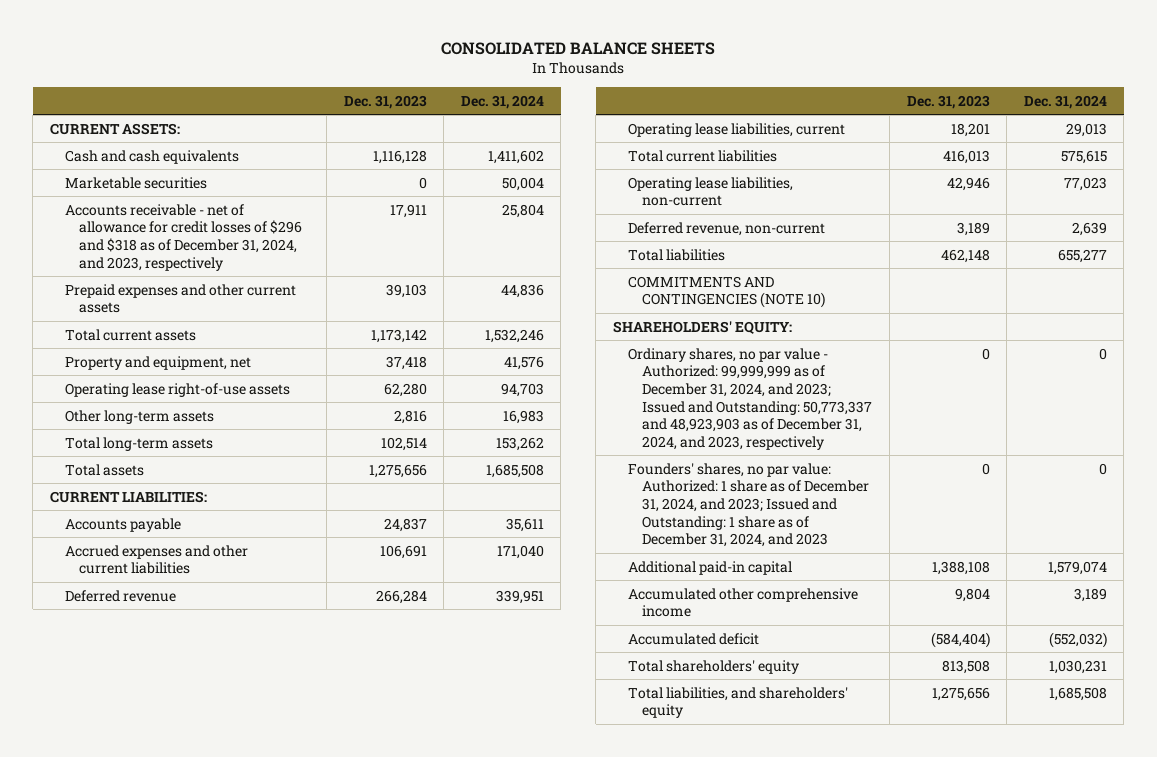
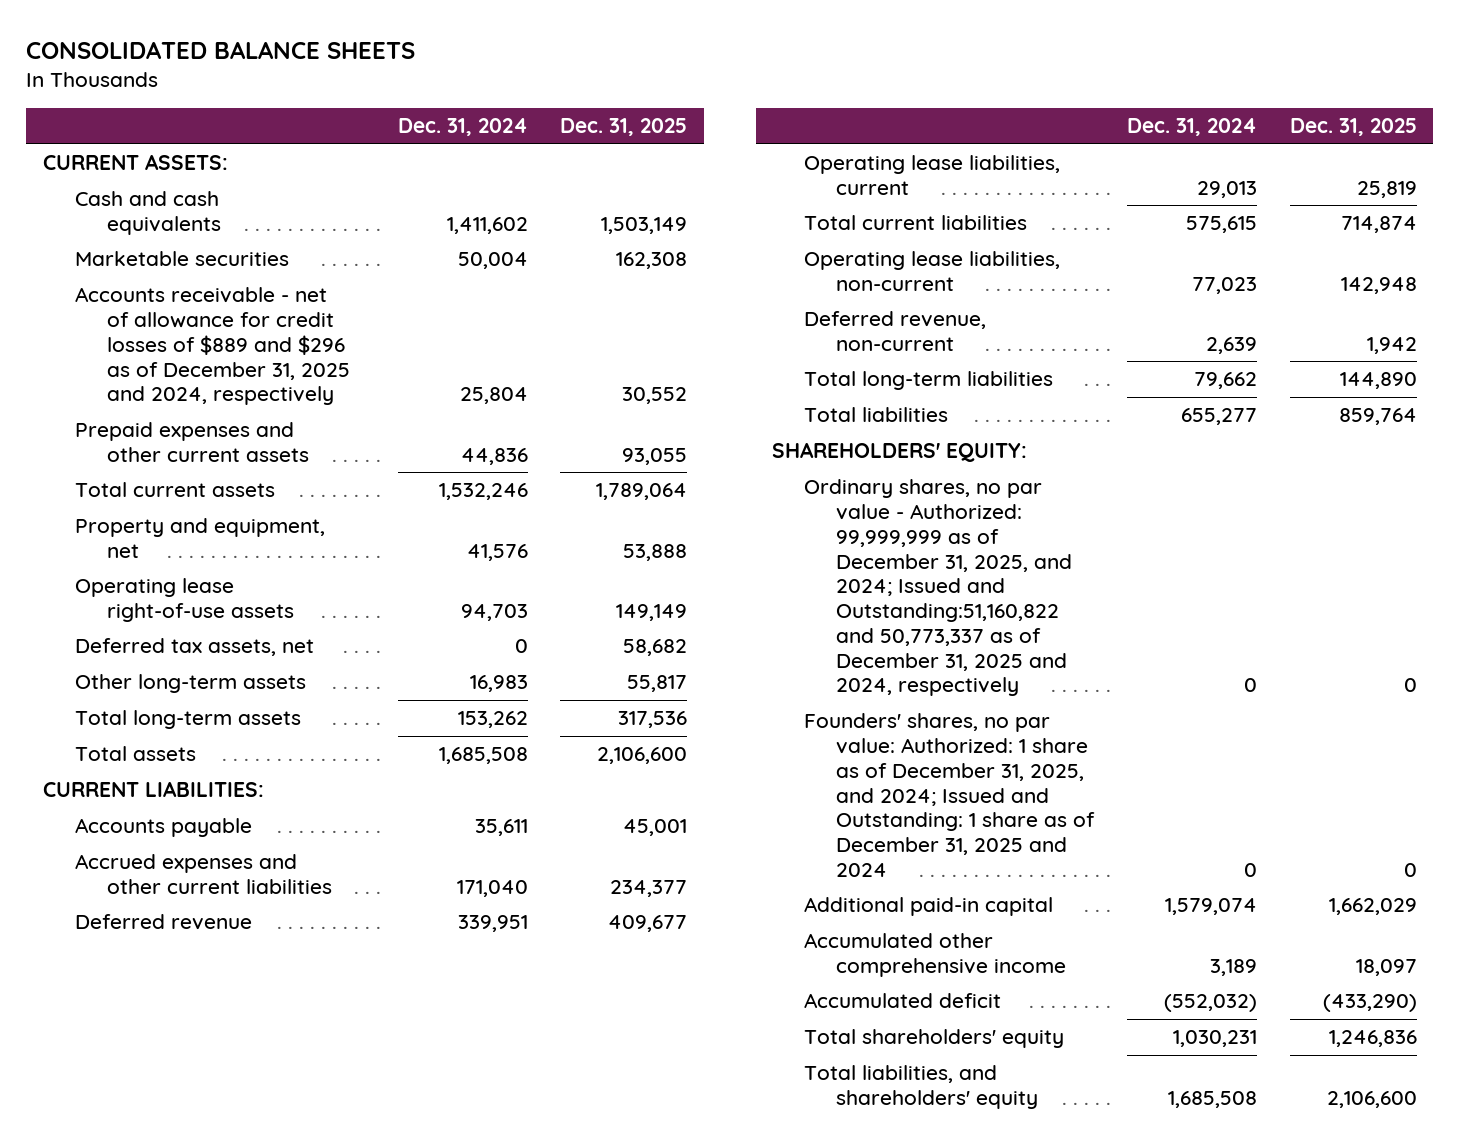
- | Dec. 31, 2023 | Dec. 31, 2024
+ | Dec. 31, 2024 | Dec. 31, 2025
- Accounts receivable - net of allowance for credit losses of $296 and $318 as of December 31, 2024, and 2023, respectively | 17,911 | 25,804
+ Accounts receivable - net of allowance for credit losses of $889 and $296 as of December 31, 2025 and 2024, respectively | 25,804 | 30,552
+ Deferred tax assets, net | 0 | 58,682
+ Total long-term liabilities | 79,662 | 144,890
- COMMITMENTS AND CONTINGENCIES (NOTE 10)
- Ordinary shares, no par value - Authorized: 99,999,999 as of December 31, 2024, and 2023; Issued and Outstanding: 50,773,337 and 48,923,903 as of December 31, 2024, and 2023, respectively | 0 | 0
- Founders' shares, no par value: Authorized: 1 share as of December 31, 2024, and 2023; Issued and Outstanding: 1 share as of December 31, 2024, and 2023 | 0 | 0
+ Ordinary shares, no par value - Authorized: 99,999,999 as of December 31, 2025, and 2024; Issued and Outstanding:51,160,822 and 50,773,337 as of December 31, 2025 and 2024, respectively | 0 | 0
+ Founders' shares, no par value: Authorized: 1 share as of December 31, 2025, and 2024; Issued and Outstanding: 1 share as of December 31, 2025 and 2024 | 0 | 0

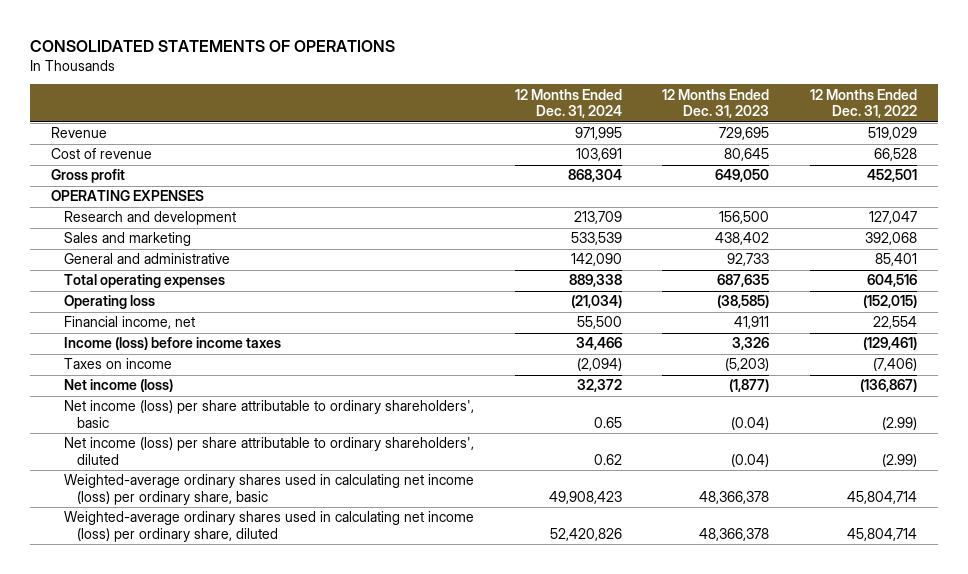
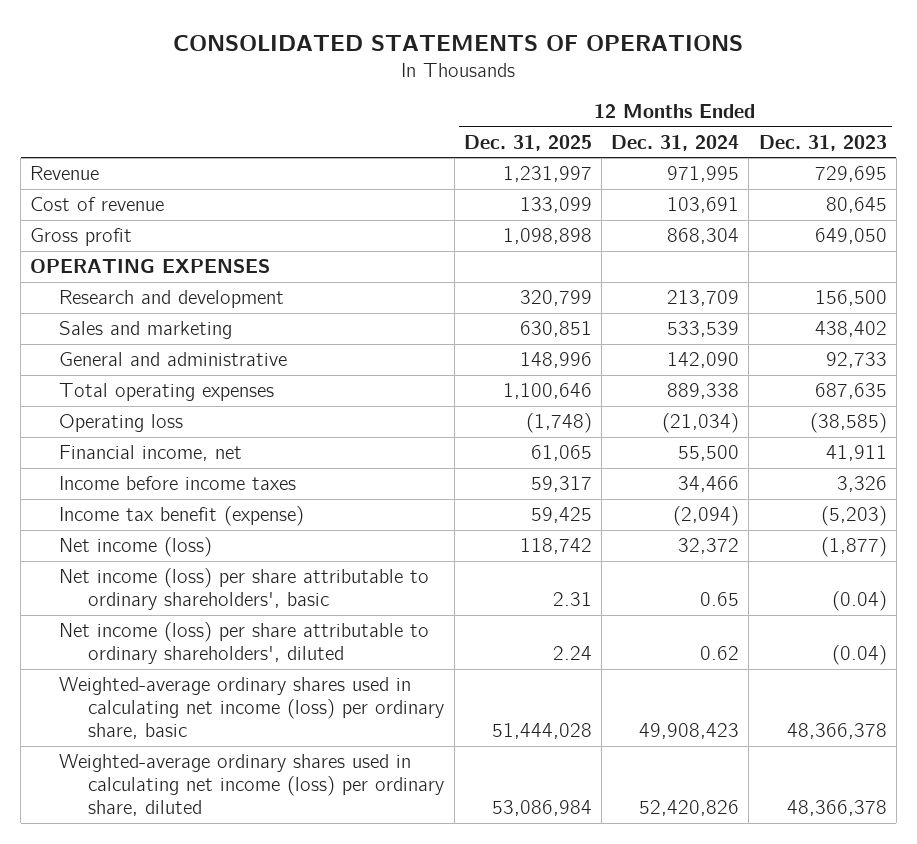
- | 12 Months Ended Dec. 31, 2024 | 12 Months Ended Dec. 31, 2023 | 12 Months Ended Dec. 31, 2022
+ | 12 Months Ended Dec. 31, 2025 | 12 Months Ended Dec. 31, 2024 | 12 Months Ended Dec. 31, 2023
- Income (loss) before income taxes | 34,466 | 3,326 | (129,461)
- Taxes on income | (2,094) | (5,203) | (7,406)
+ Income before income taxes | 59,317 | 34,466 | 3,326
+ Income tax benefit (expense) | 59,425 | (2,094) | (5,203)

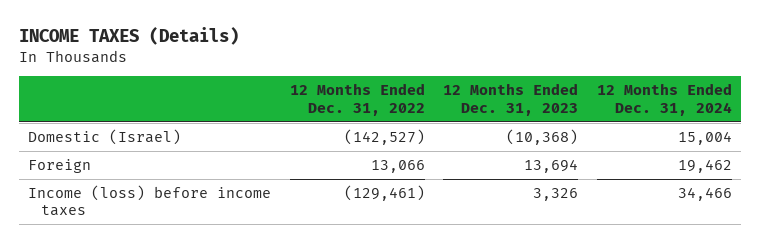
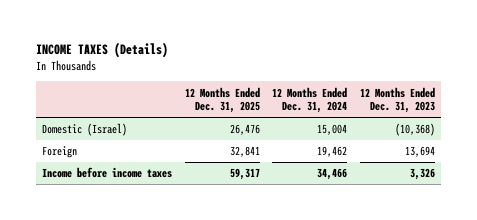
- | 12 Months Ended Dec. 31, 2022 | 12 Months Ended Dec. 31, 2023 | 12 Months Ended Dec. 31, 2024
+ | 12 Months Ended Dec. 31, 2025 | 12 Months Ended Dec. 31, 2024 | 12 Months Ended Dec. 31, 2023
- Income (loss) before income taxes | (129,461) | 3,326 | 34,466
+ Income before income taxes | 59,317 | 34,466 | 3,326

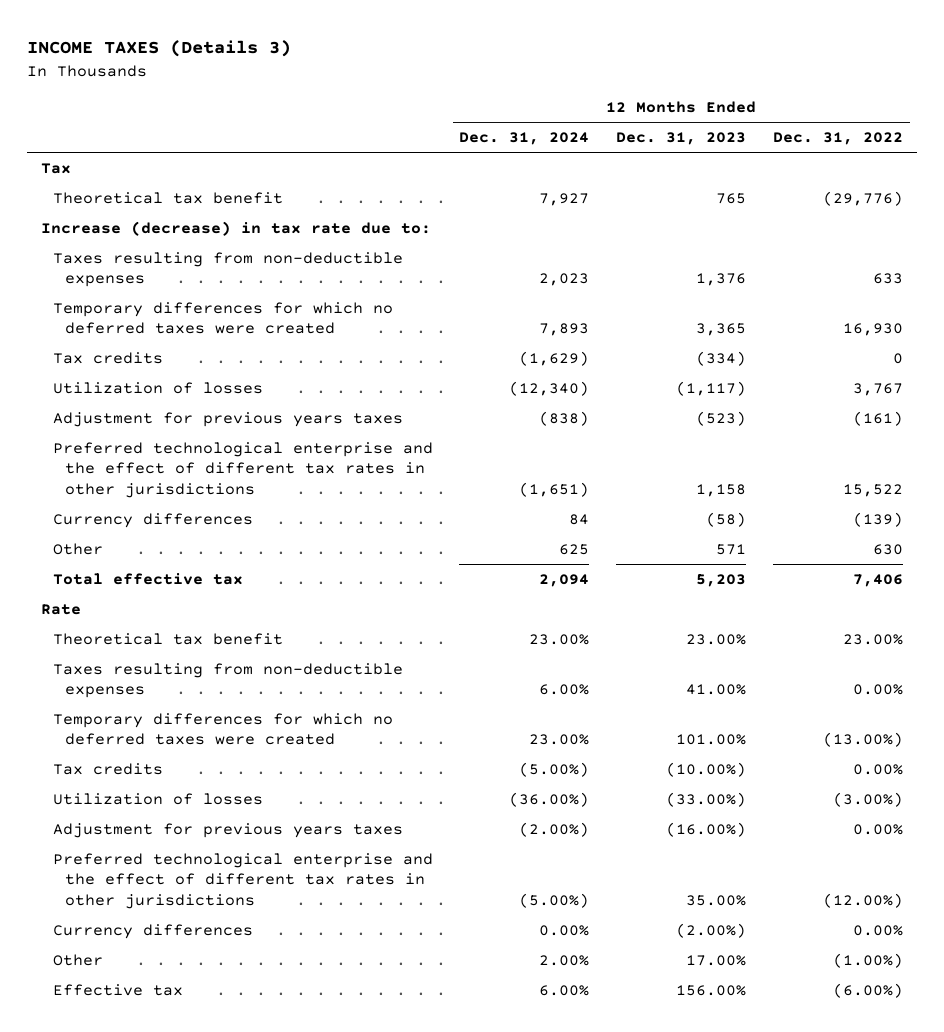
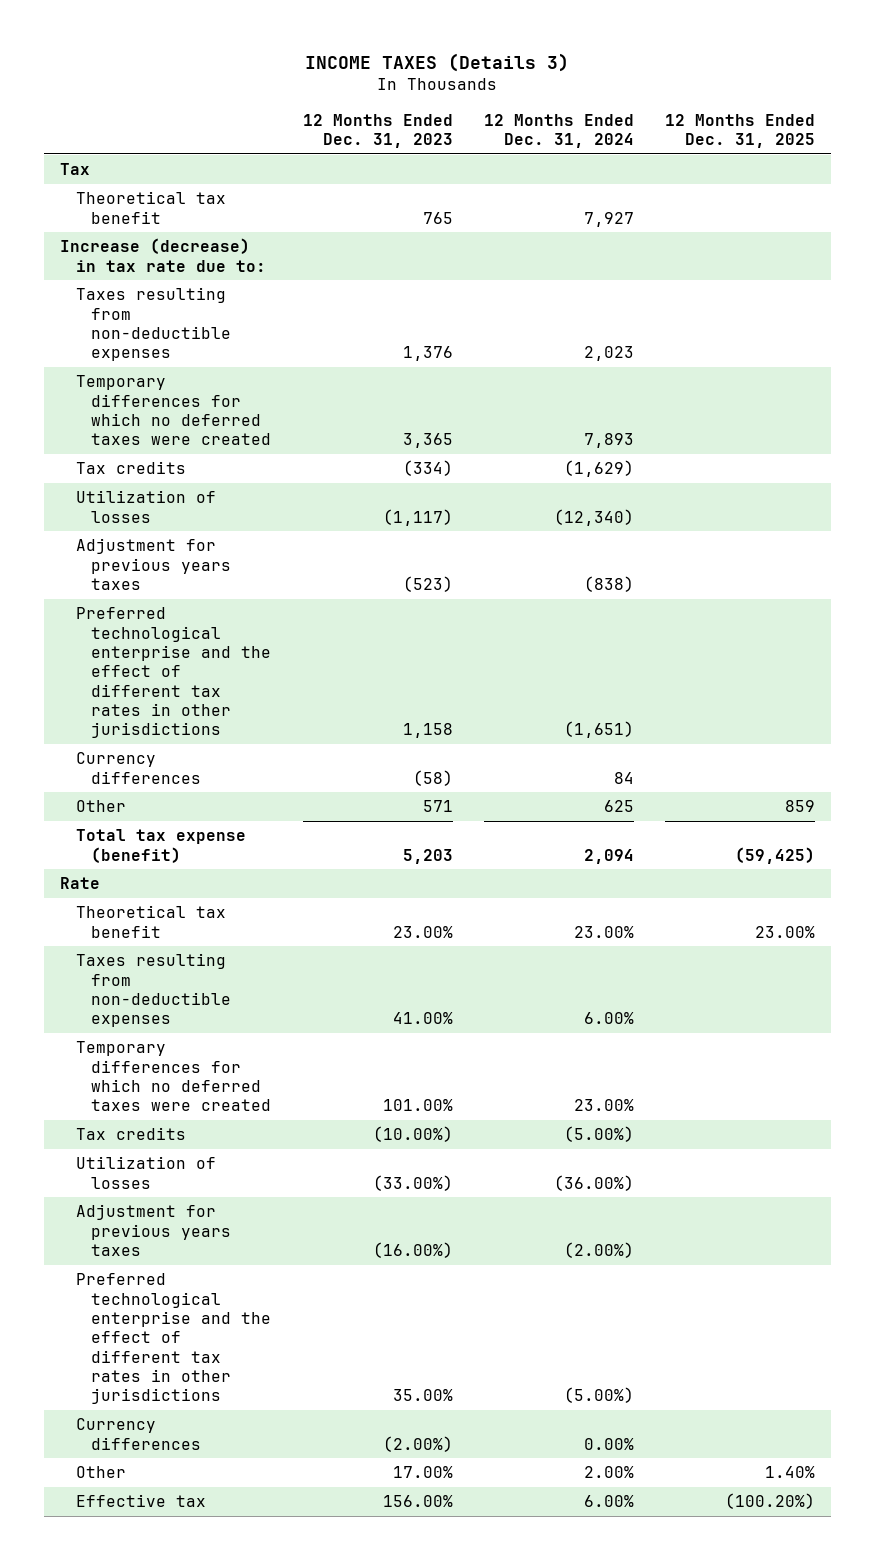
- | 12 Months Ended Dec. 31, 2024 | 12 Months Ended Dec. 31, 2023 | 12 Months Ended Dec. 31, 2022
+ | 12 Months Ended Dec. 31, 2023 | 12 Months Ended Dec. 31, 2024 | 12 Months Ended Dec. 31, 2025
- Total effective tax | 2,094 | 5,203 | 7,406
+ Total tax expense (benefit) | 5,203 | 2,094 | (59,425)

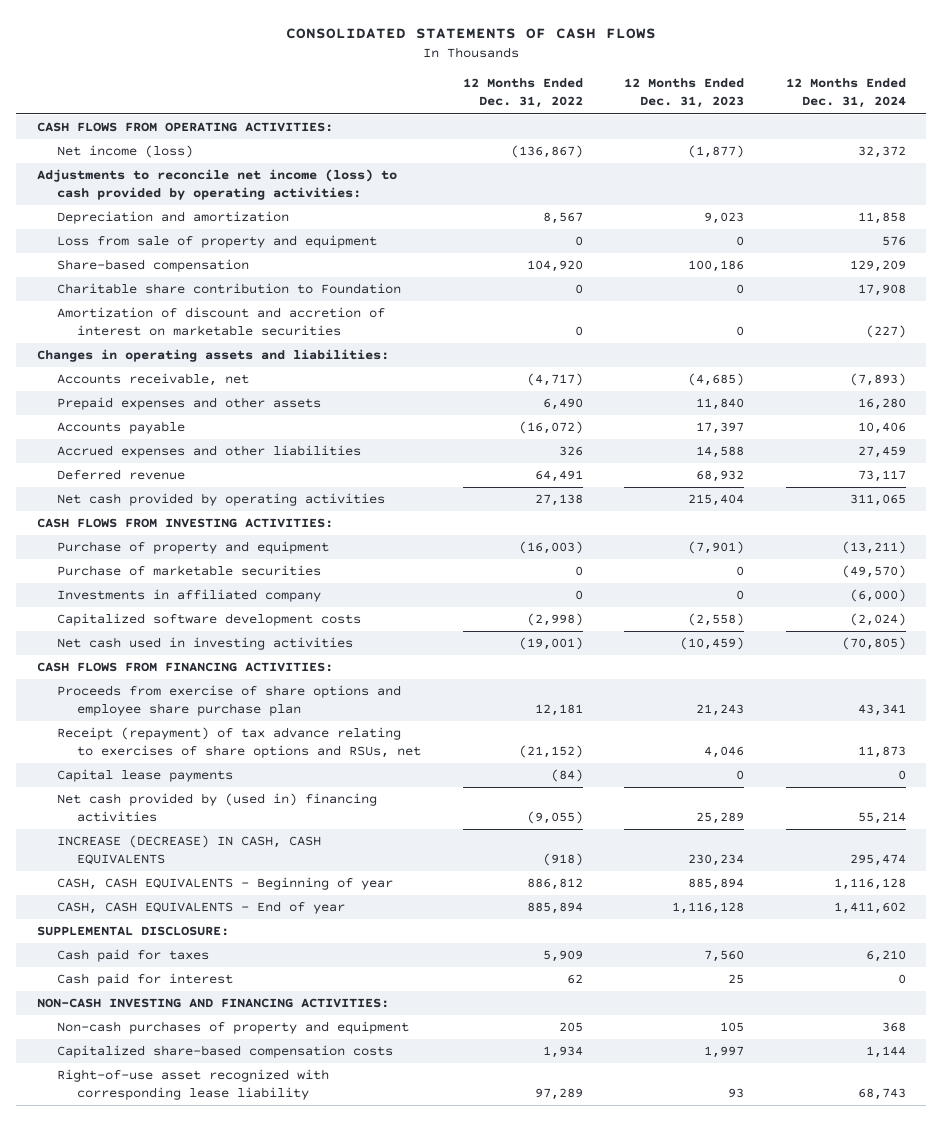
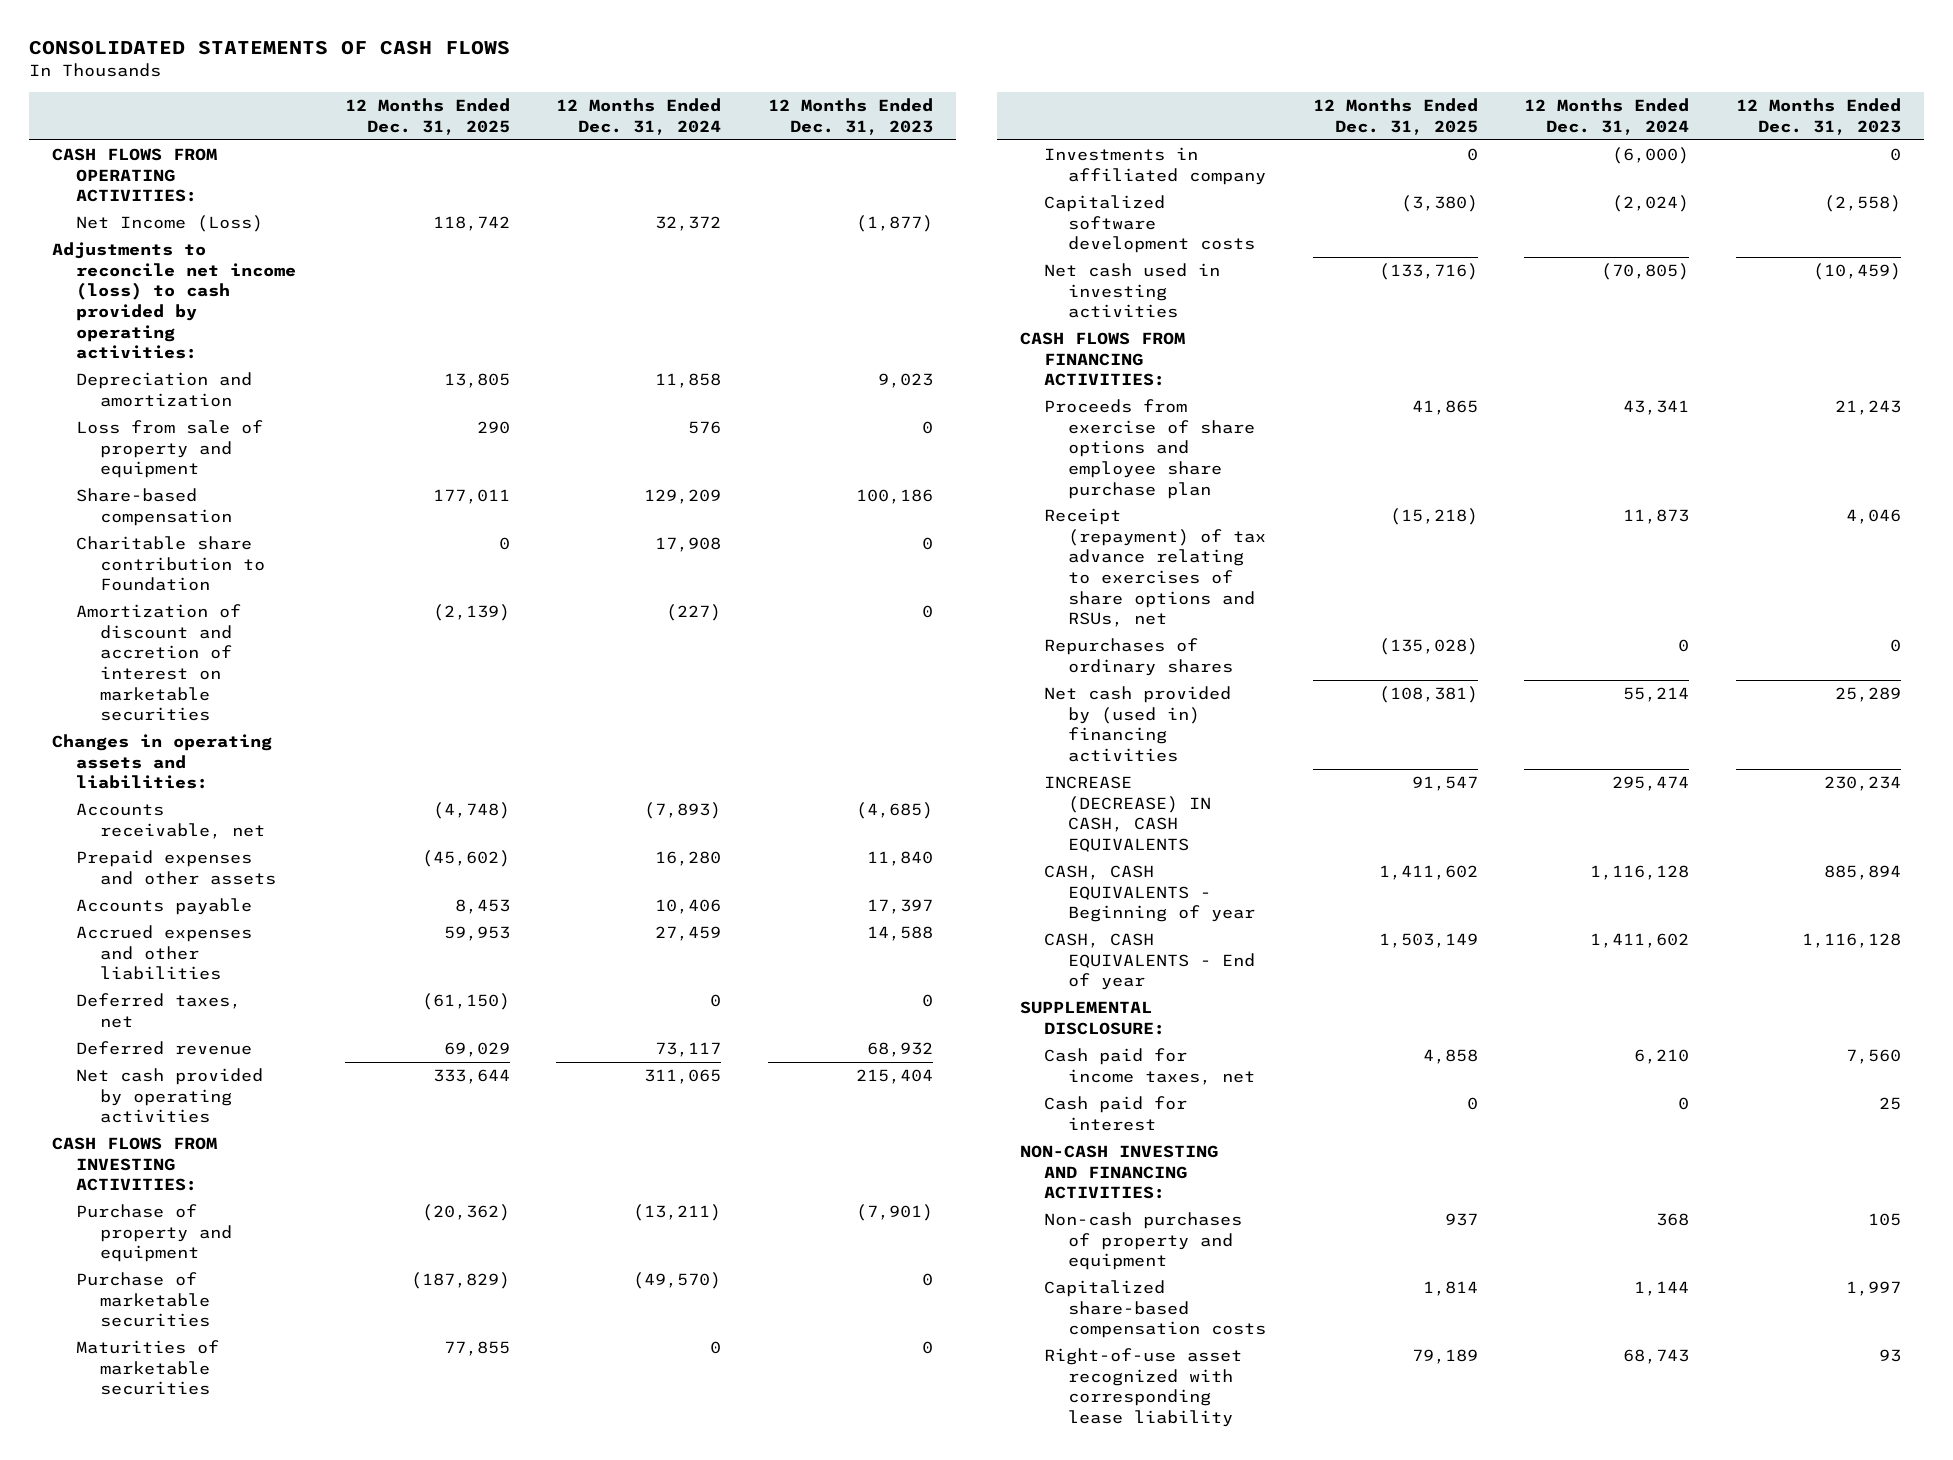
- | 12 Months Ended Dec. 31, 2022 | 12 Months Ended Dec. 31, 2023 | 12 Months Ended Dec. 31, 2024
+ | 12 Months Ended Dec. 31, 2025 | 12 Months Ended Dec. 31, 2024 | 12 Months Ended Dec. 31, 2023
- Net income (loss) | (136,867) | (1,877) | 32,372
+ Net Income (Loss) | 118,742 | 32,372 | (1,877)
+ Deferred taxes, net | (61,150) | 0 | 0
+ Maturities of marketable securities | 77,855 | 0 | 0
- Capital lease payments | (84) | 0 | 0
+ Repurchases of ordinary shares | (135,028) | 0 | 0
- Cash paid for taxes | 5,909 | 7,560 | 6,210
+ Cash paid for income taxes, net | 4,858 | 6,210 | 7,560

